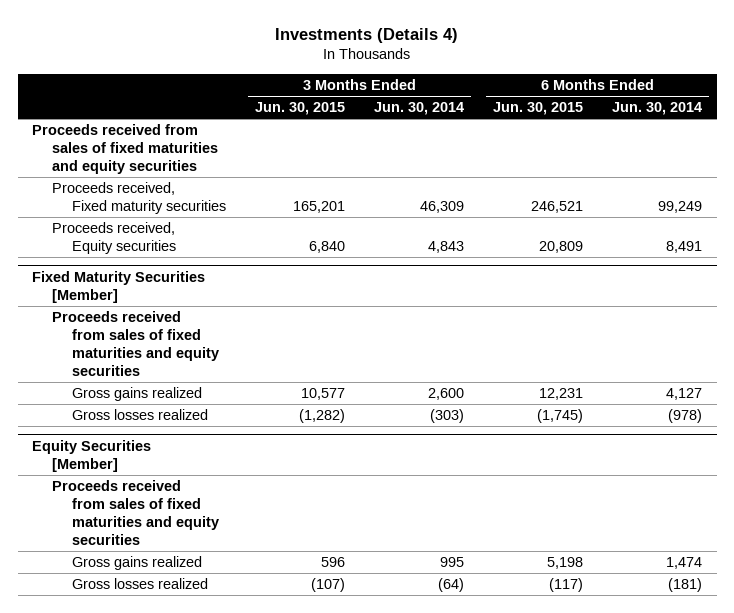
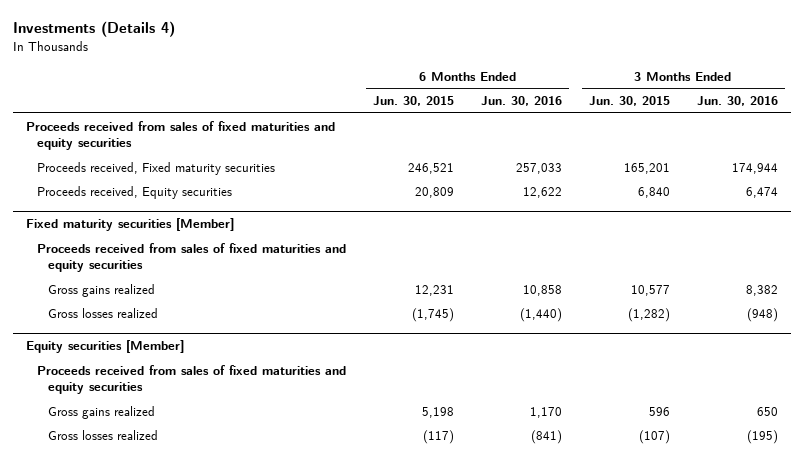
- | 3 Months Ended Jun. 30, 2015 | 3 Months Ended Jun. 30, 2014 | 6 Months Ended Jun. 30, 2015 | 6 Months Ended Jun. 30, 2014
+ | 6 Months Ended Jun. 30, 2015 | 6 Months Ended Jun. 30, 2016 | 3 Months Ended Jun. 30, 2015 | 3 Months Ended Jun. 30, 2016
- Fixed Maturity Securities [Member]
+ Fixed maturity securities [Member]
- Equity Securities [Member]
+ Equity securities [Member]

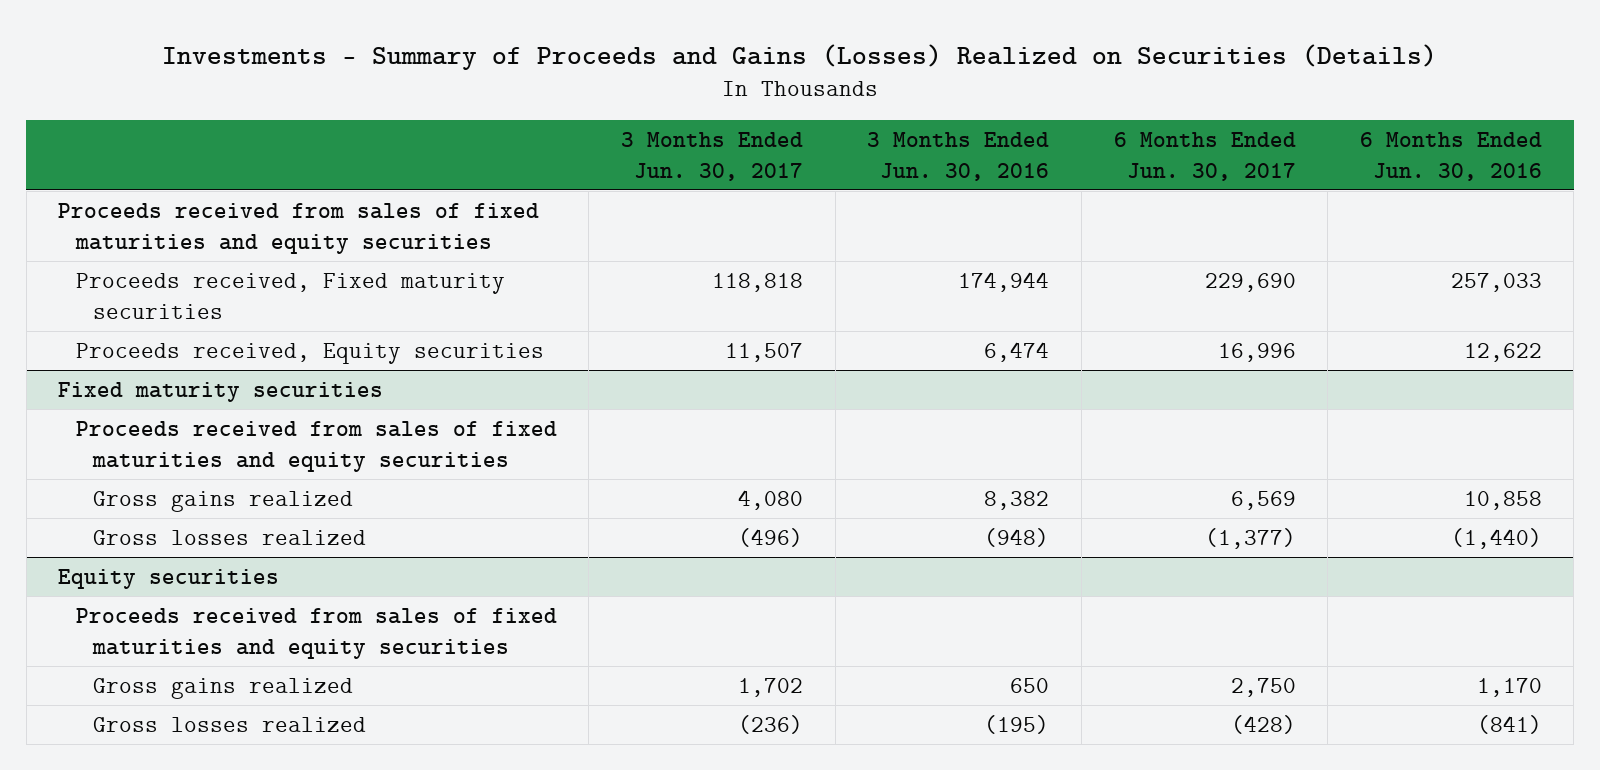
- Investments (Details 4)
+ Investments - Summary of Proceeds and Gains (Losses) Realized on Securities (Details)
- | 6 Months Ended Jun. 30, 2015 | 6 Months Ended Jun. 30, 2016 | 3 Months Ended Jun. 30, 2015 | 3 Months Ended Jun. 30, 2016
+ | 3 Months Ended Jun. 30, 2017 | 3 Months Ended Jun. 30, 2016 | 6 Months Ended Jun. 30, 2017 | 6 Months Ended Jun. 30, 2016
- Fixed maturity securities [Member]
+ Fixed maturity securities
- Equity securities [Member]
+ Equity securities

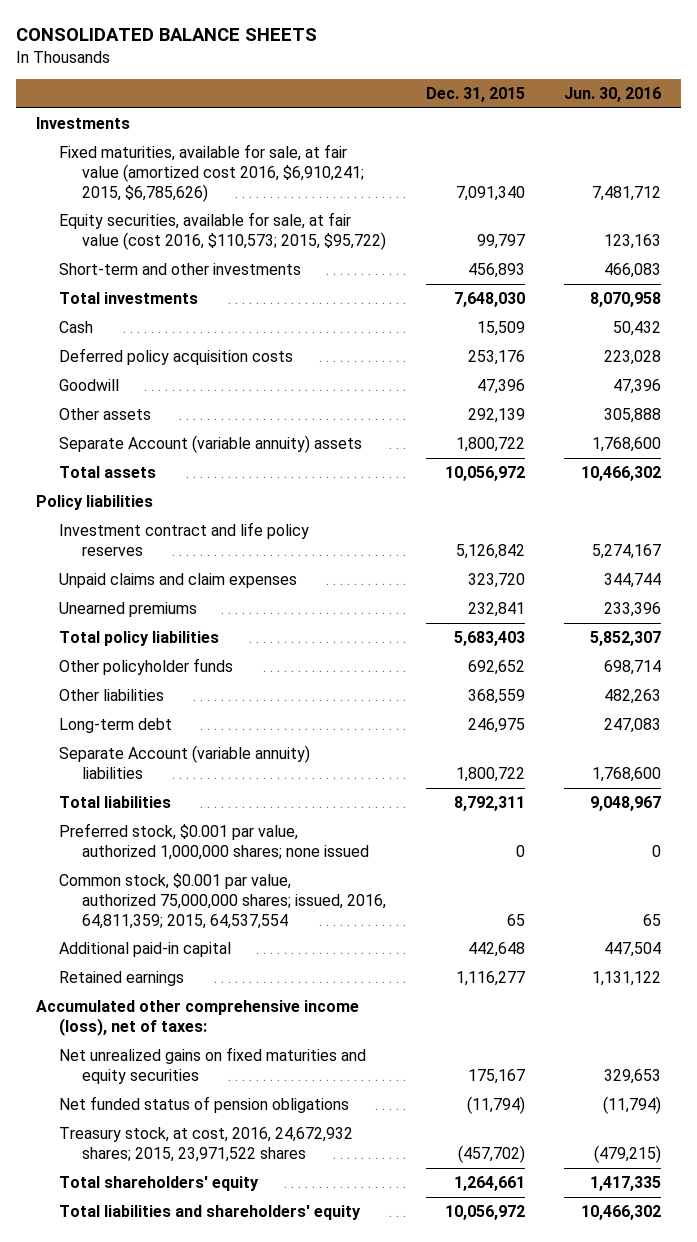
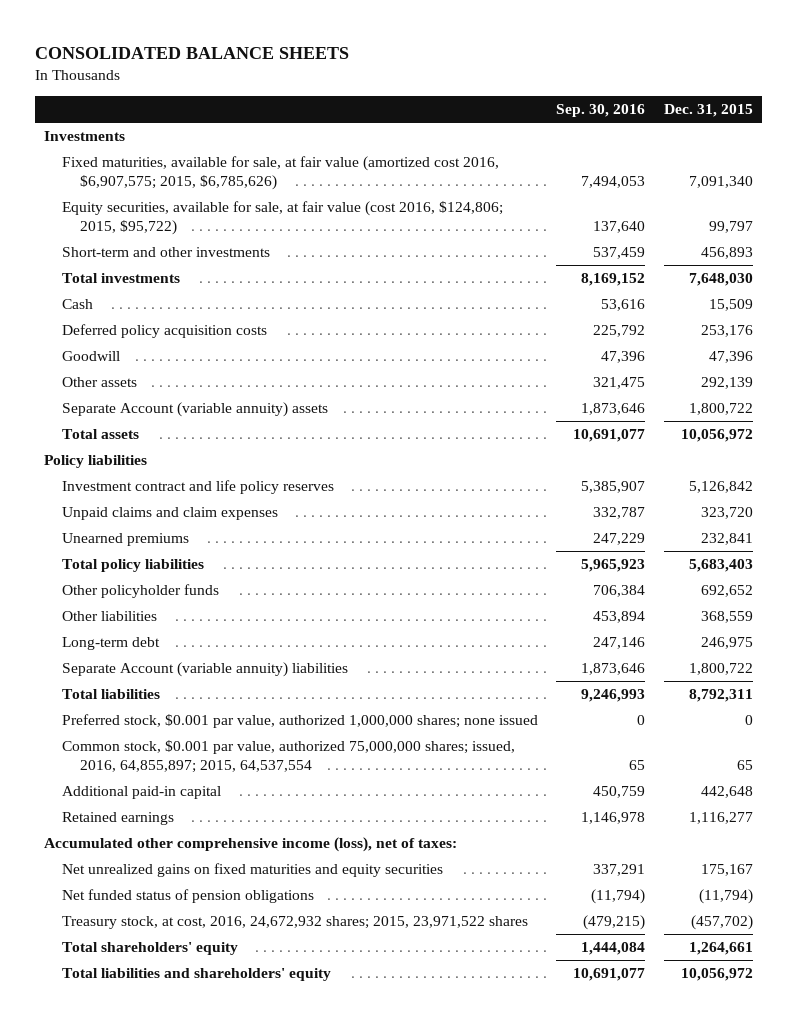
- | Dec. 31, 2015 | Jun. 30, 2016
+ | Sep. 30, 2016 | Dec. 31, 2015
- Fixed maturities, available for sale, at fair value (amortized cost 2016, $6,910,241; 2015, $6,785,626) | 7,091,340 | 7,481,712
- Equity securities, available for sale, at fair value (cost 2016, $110,573; 2015, $95,722) | 99,797 | 123,163
+ Fixed maturities, available for sale, at fair value (amortized cost 2016, $6,907,575; 2015, $6,785,626) | 7,494,053 | 7,091,340
+ Equity securities, available for sale, at fair value (cost 2016, $124,806; 2015, $95,722) | 137,640 | 99,797
- Common stock, $0.001 par value, authorized 75,000,000 shares; issued, 2016, 64,811,359; 2015, 64,537,554 | 65 | 65
+ Common stock, $0.001 par value, authorized 75,000,000 shares; issued, 2016, 64,855,897; 2015, 64,537,554 | 65 | 65

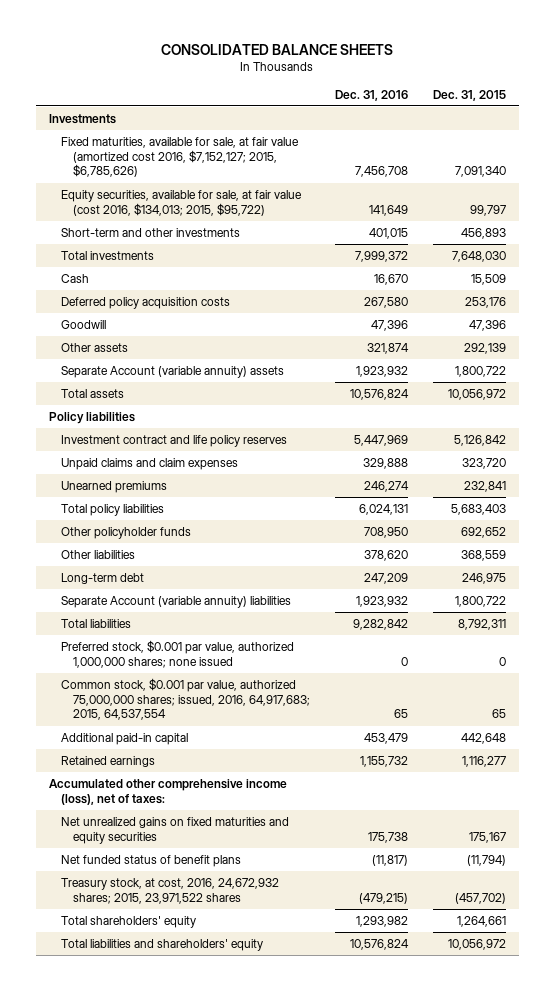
- | Sep. 30, 2016 | Dec. 31, 2015
+ | Dec. 31, 2016 | Dec. 31, 2015
- Fixed maturities, available for sale, at fair value (amortized cost 2016, $6,907,575; 2015, $6,785,626) | 7,494,053 | 7,091,340
- Equity securities, available for sale, at fair value (cost 2016, $124,806; 2015, $95,722) | 137,640 | 99,797
+ Fixed maturities, available for sale, at fair value (amortized cost 2016, $7,152,127; 2015, $6,785,626) | 7,456,708 | 7,091,340
+ Equity securities, available for sale, at fair value (cost 2016, $134,013; 2015, $95,722) | 141,649 | 99,797
- Common stock, $0.001 par value, authorized 75,000,000 shares; issued, 2016, 64,855,897; 2015, 64,537,554 | 65 | 65
+ Common stock, $0.001 par value, authorized 75,000,000 shares; issued, 2016, 64,917,683; 2015, 64,537,554 | 65 | 65
- Net funded status of pension obligations | (11,794) | (11,794)
+ Net funded status of benefit plans | (11,817) | (11,794)

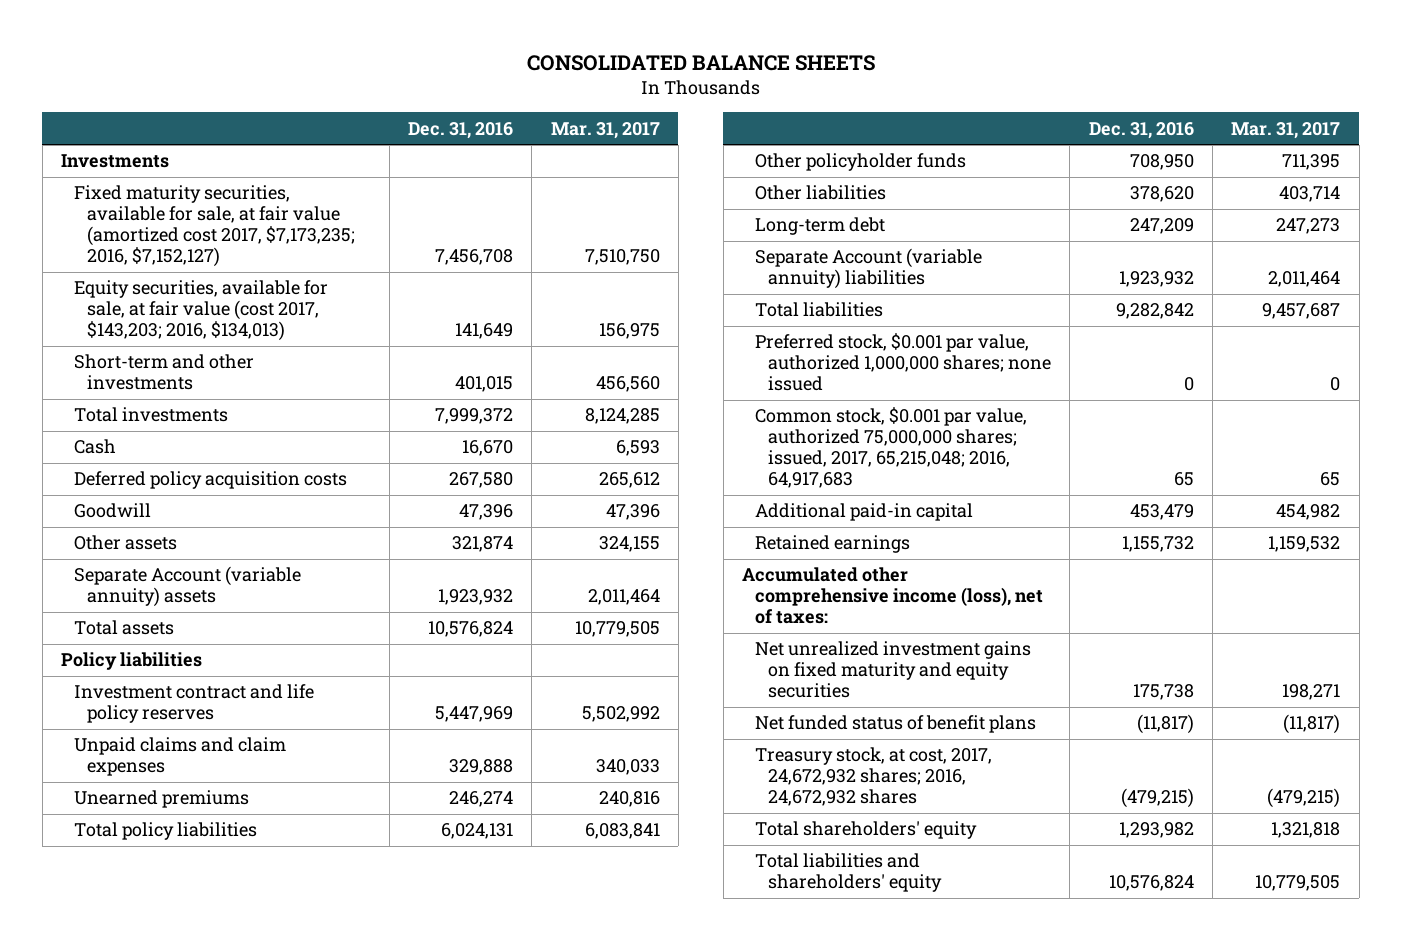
- | Dec. 31, 2016 | Dec. 31, 2015
+ | Dec. 31, 2016 | Mar. 31, 2017
- Fixed maturities, available for sale, at fair value (amortized cost 2016, $7,152,127; 2015, $6,785,626) | 7,456,708 | 7,091,340
- Equity securities, available for sale, at fair value (cost 2016, $134,013; 2015, $95,722) | 141,649 | 99,797
+ Fixed maturity securities, available for sale, at fair value (amortized cost 2017, $7,173,235; 2016, $7,152,127) | 7,456,708 | 7,510,750
+ Equity securities, available for sale, at fair value (cost 2017, $143,203; 2016, $134,013) | 141,649 | 156,975
- Common stock, $0.001 par value, authorized 75,000,000 shares; issued, 2016, 64,917,683; 2015, 64,537,554 | 65 | 65
+ Common stock, $0.001 par value, authorized 75,000,000 shares; issued, 2017, 65,215,048; 2016, 64,917,683 | 65 | 65
- Net unrealized gains on fixed maturities and equity securities | 175,738 | 175,167
+ Net unrealized investment gains on fixed maturity and equity securities | 175,738 | 198,271
- Treasury stock, at cost, 2016, 24,672,932 shares; 2015, 23,971,522 shares | (479,215) | (457,702)
+ Treasury stock, at cost, 2017, 24,672,932 shares; 2016, 24,672,932 shares | (479,215) | (479,215)

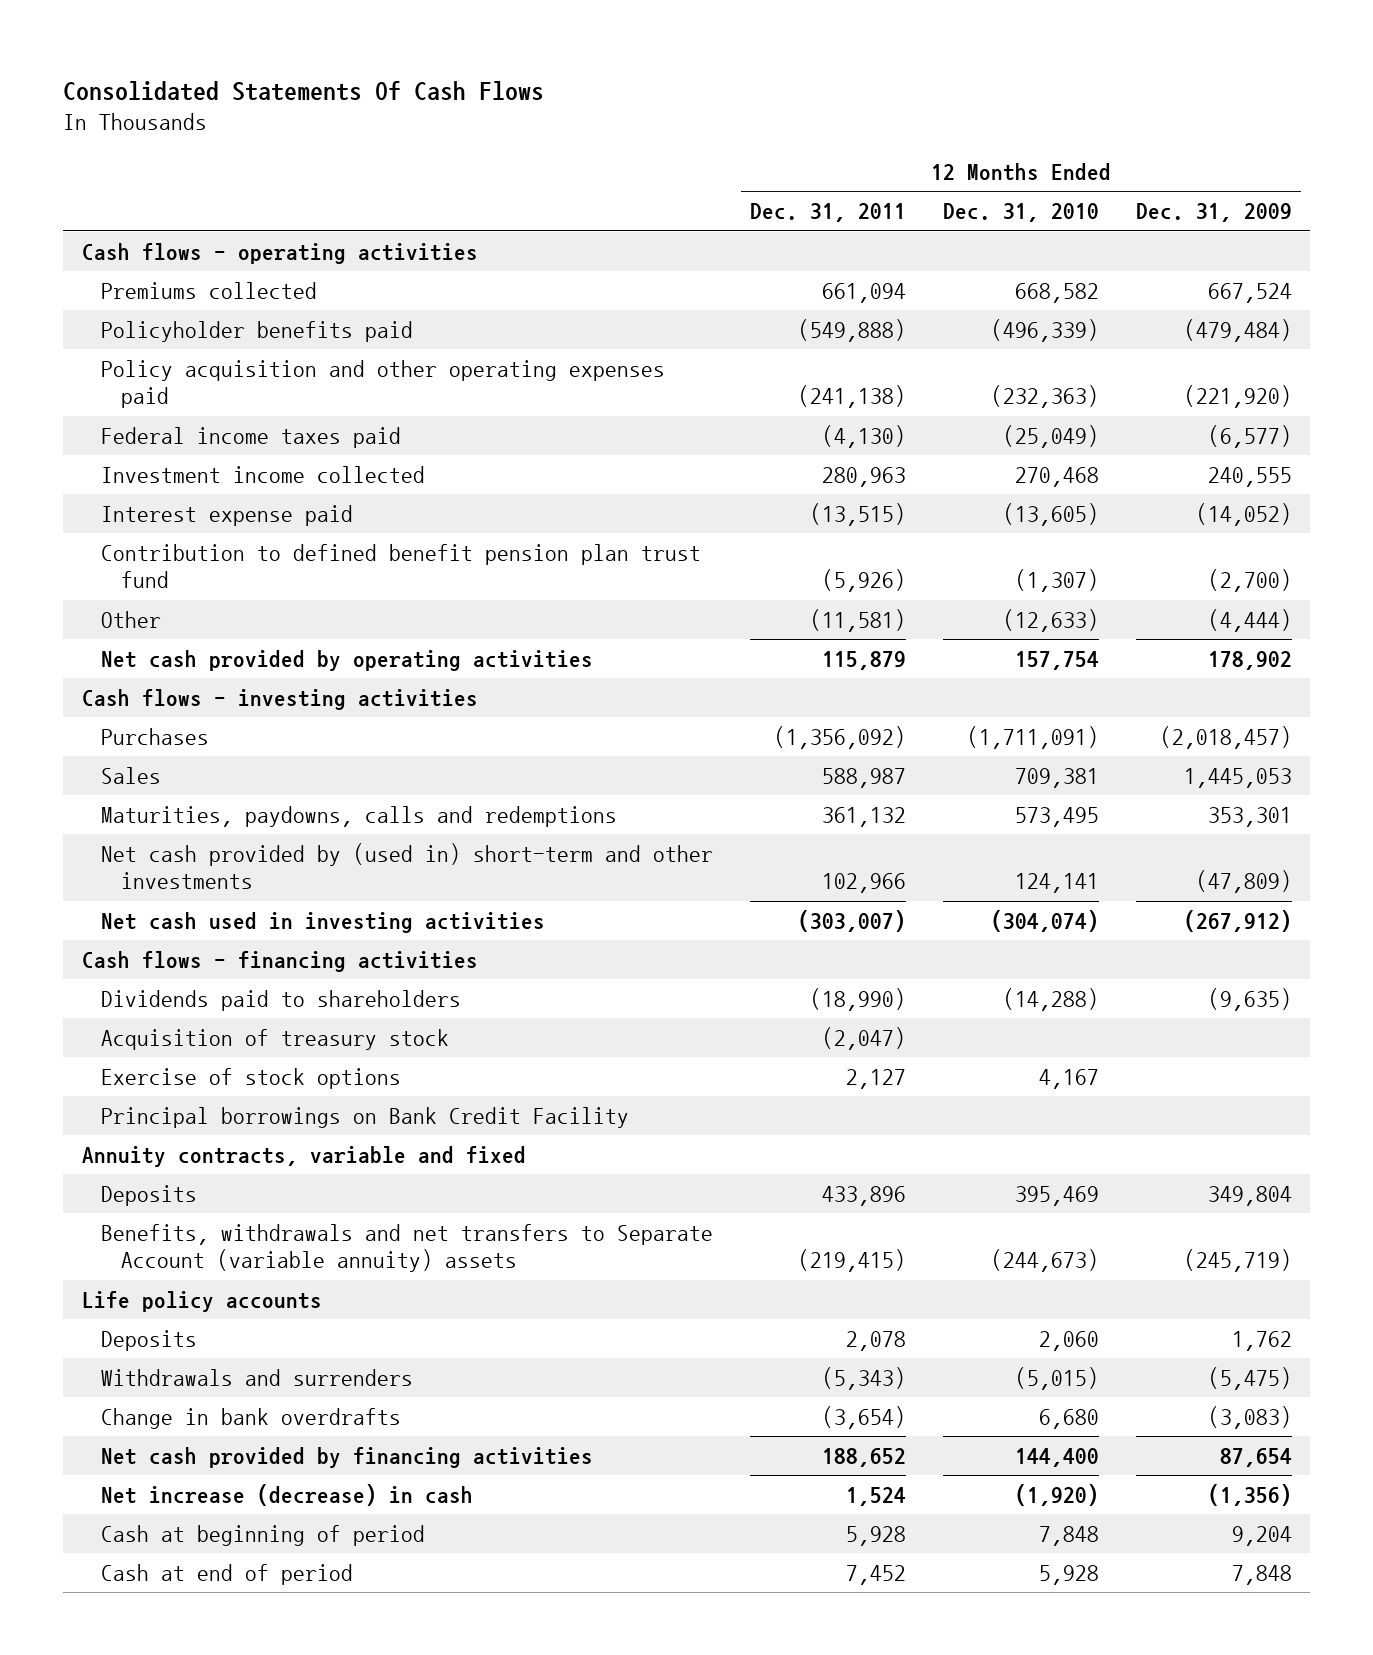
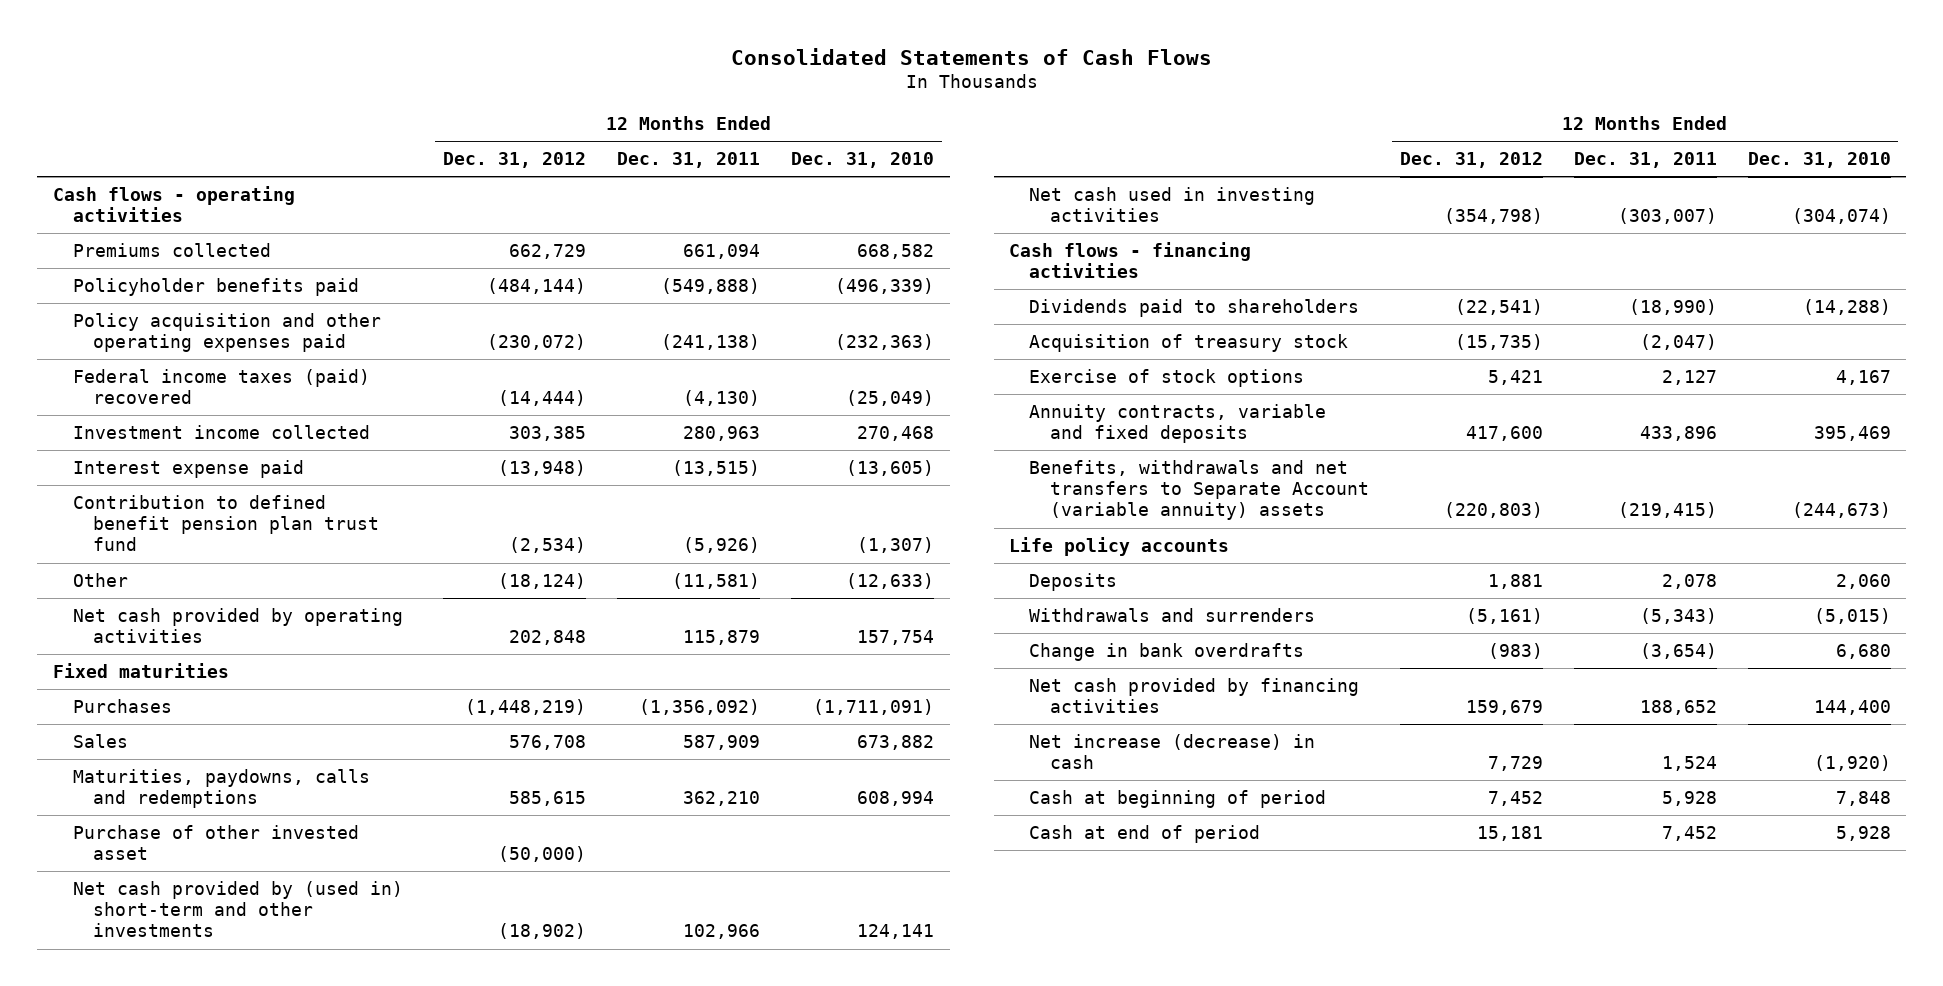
- Consolidated Statements Of Cash Flows
+ Consolidated Statements of Cash Flows
- | 12 Months Ended Dec. 31, 2011 | 12 Months Ended Dec. 31, 2010 | 12 Months Ended Dec. 31, 2009
+ | 12 Months Ended Dec. 31, 2012 | 12 Months Ended Dec. 31, 2011 | 12 Months Ended Dec. 31, 2010
- Federal income taxes paid | (4,130) | (25,049) | (6,577)
+ Federal income taxes (paid) recovered | (14,444) | (4,130) | (25,049)
- Cash flows - investing activities
+ Fixed maturities
- Sales | 588,987 | 709,381 | 1,445,053
- Maturities, paydowns, calls and redemptions | 361,132 | 573,495 | 353,301
+ Sales | 576,708 | 587,909 | 673,882
+ Maturities, paydowns, calls and redemptions | 585,615 | 362,210 | 608,994
+ Purchase of other invested asset | (50,000) | |
- Principal borrowings on Bank Credit Facility
- Annuity contracts, variable and fixed
- Deposits | 433,896 | 395,469 | 349,804
+ Annuity contracts, variable and fixed deposits | 417,600 | 433,896 | 395,469

